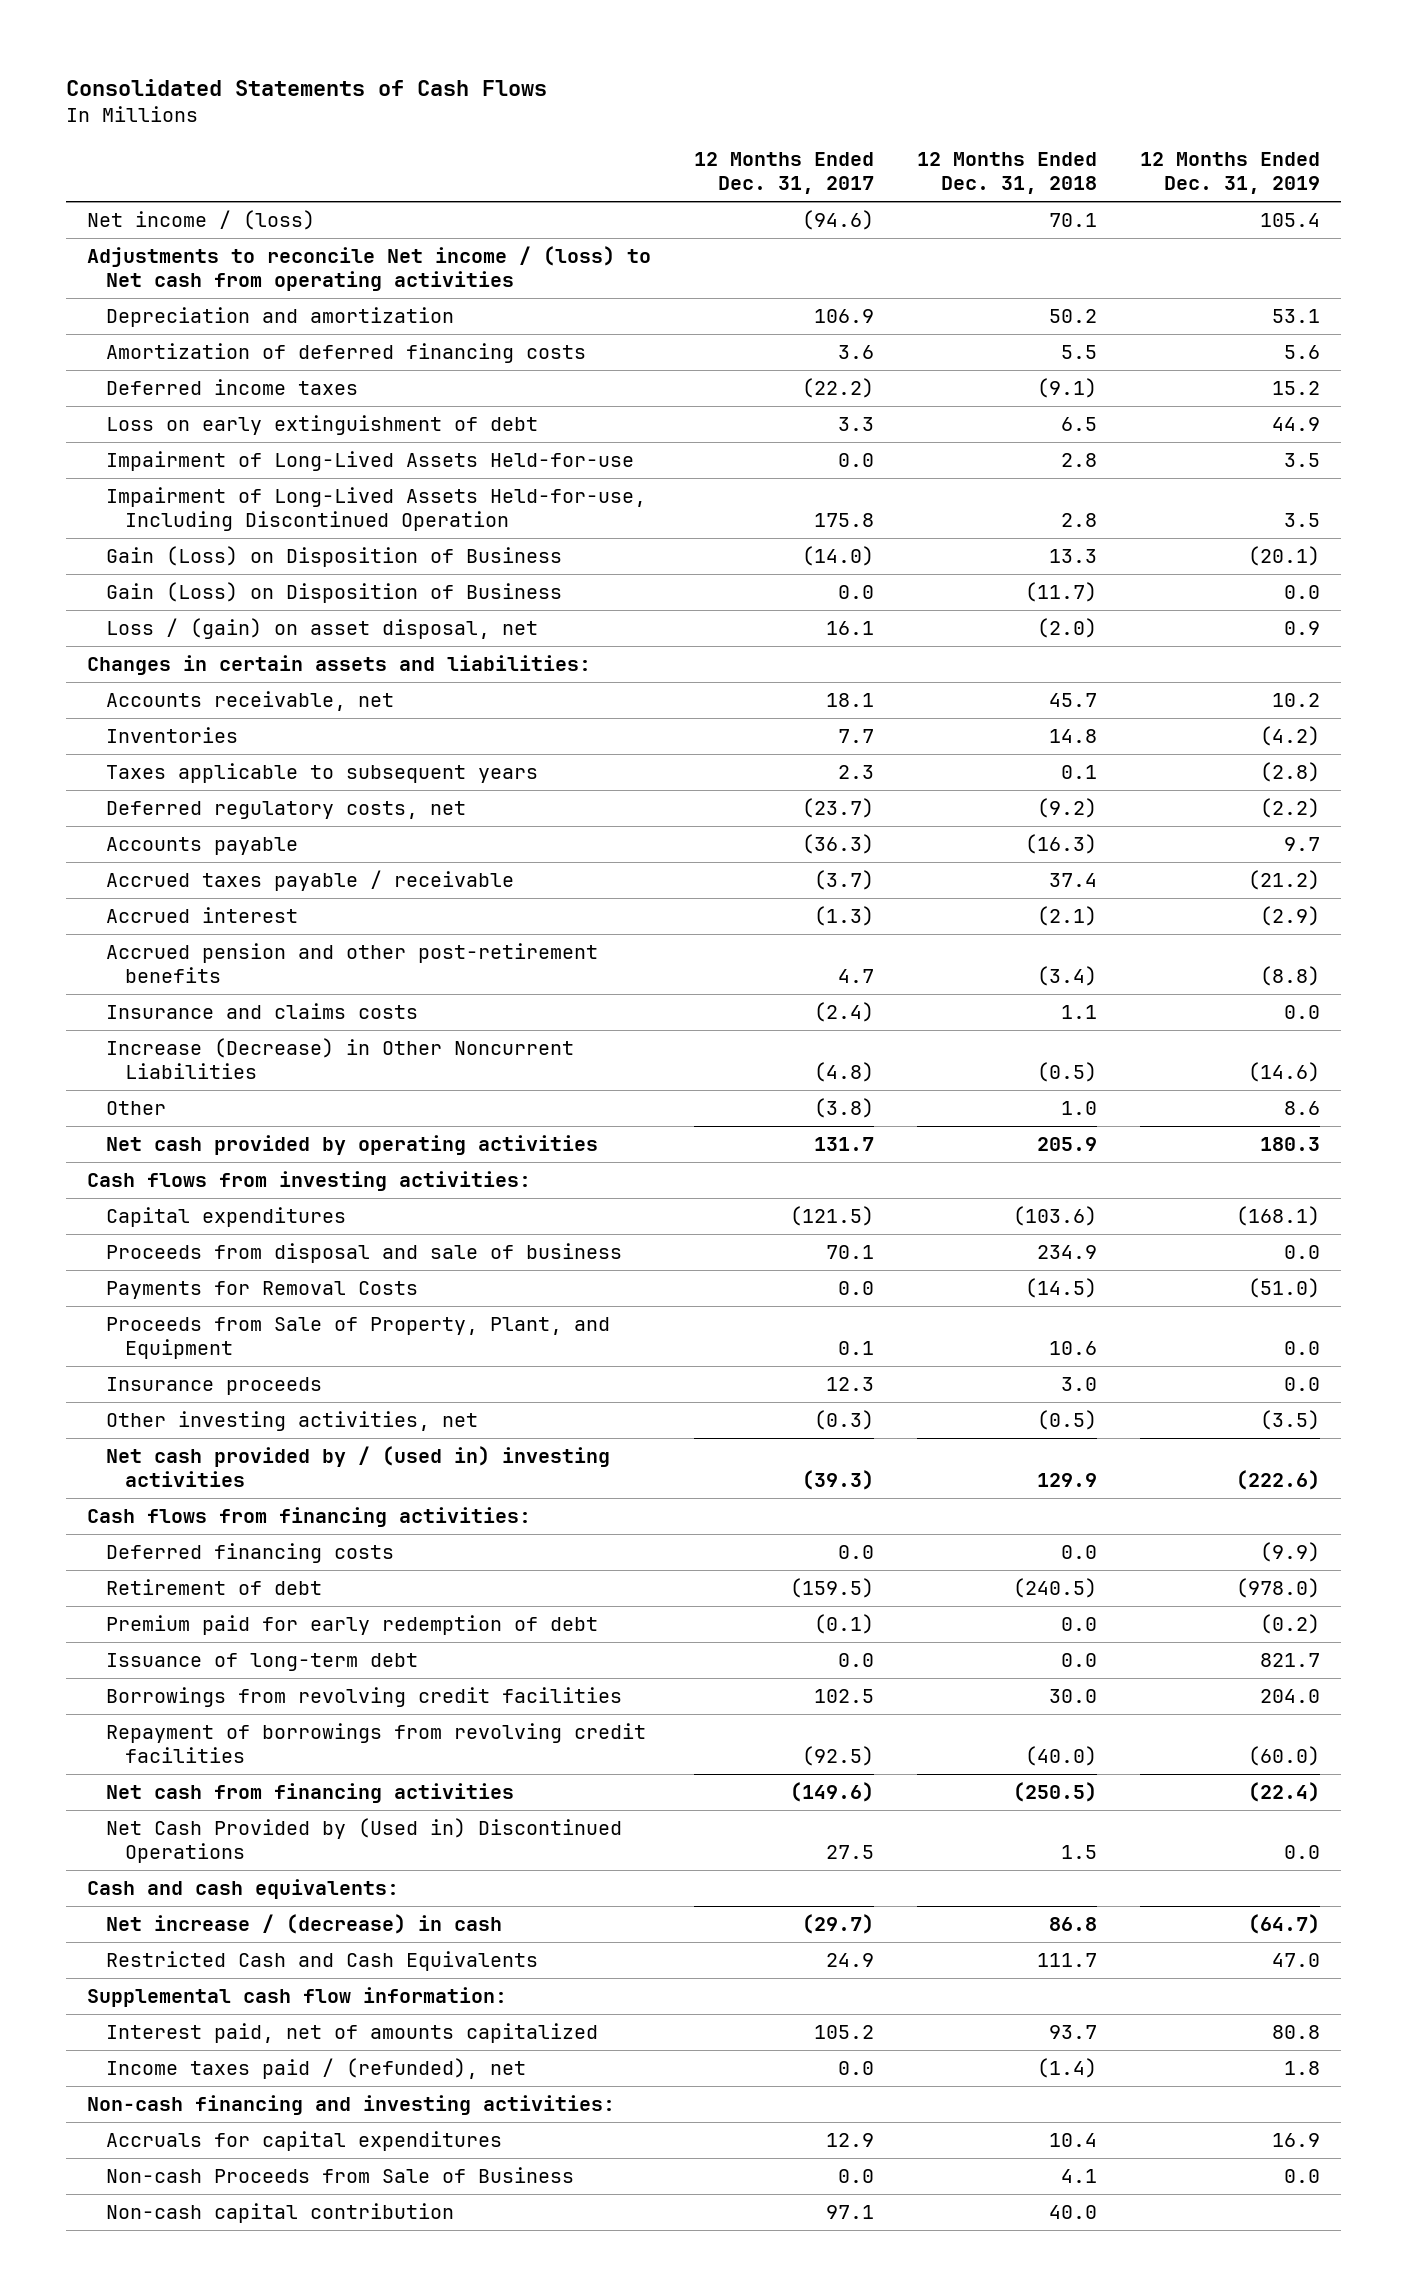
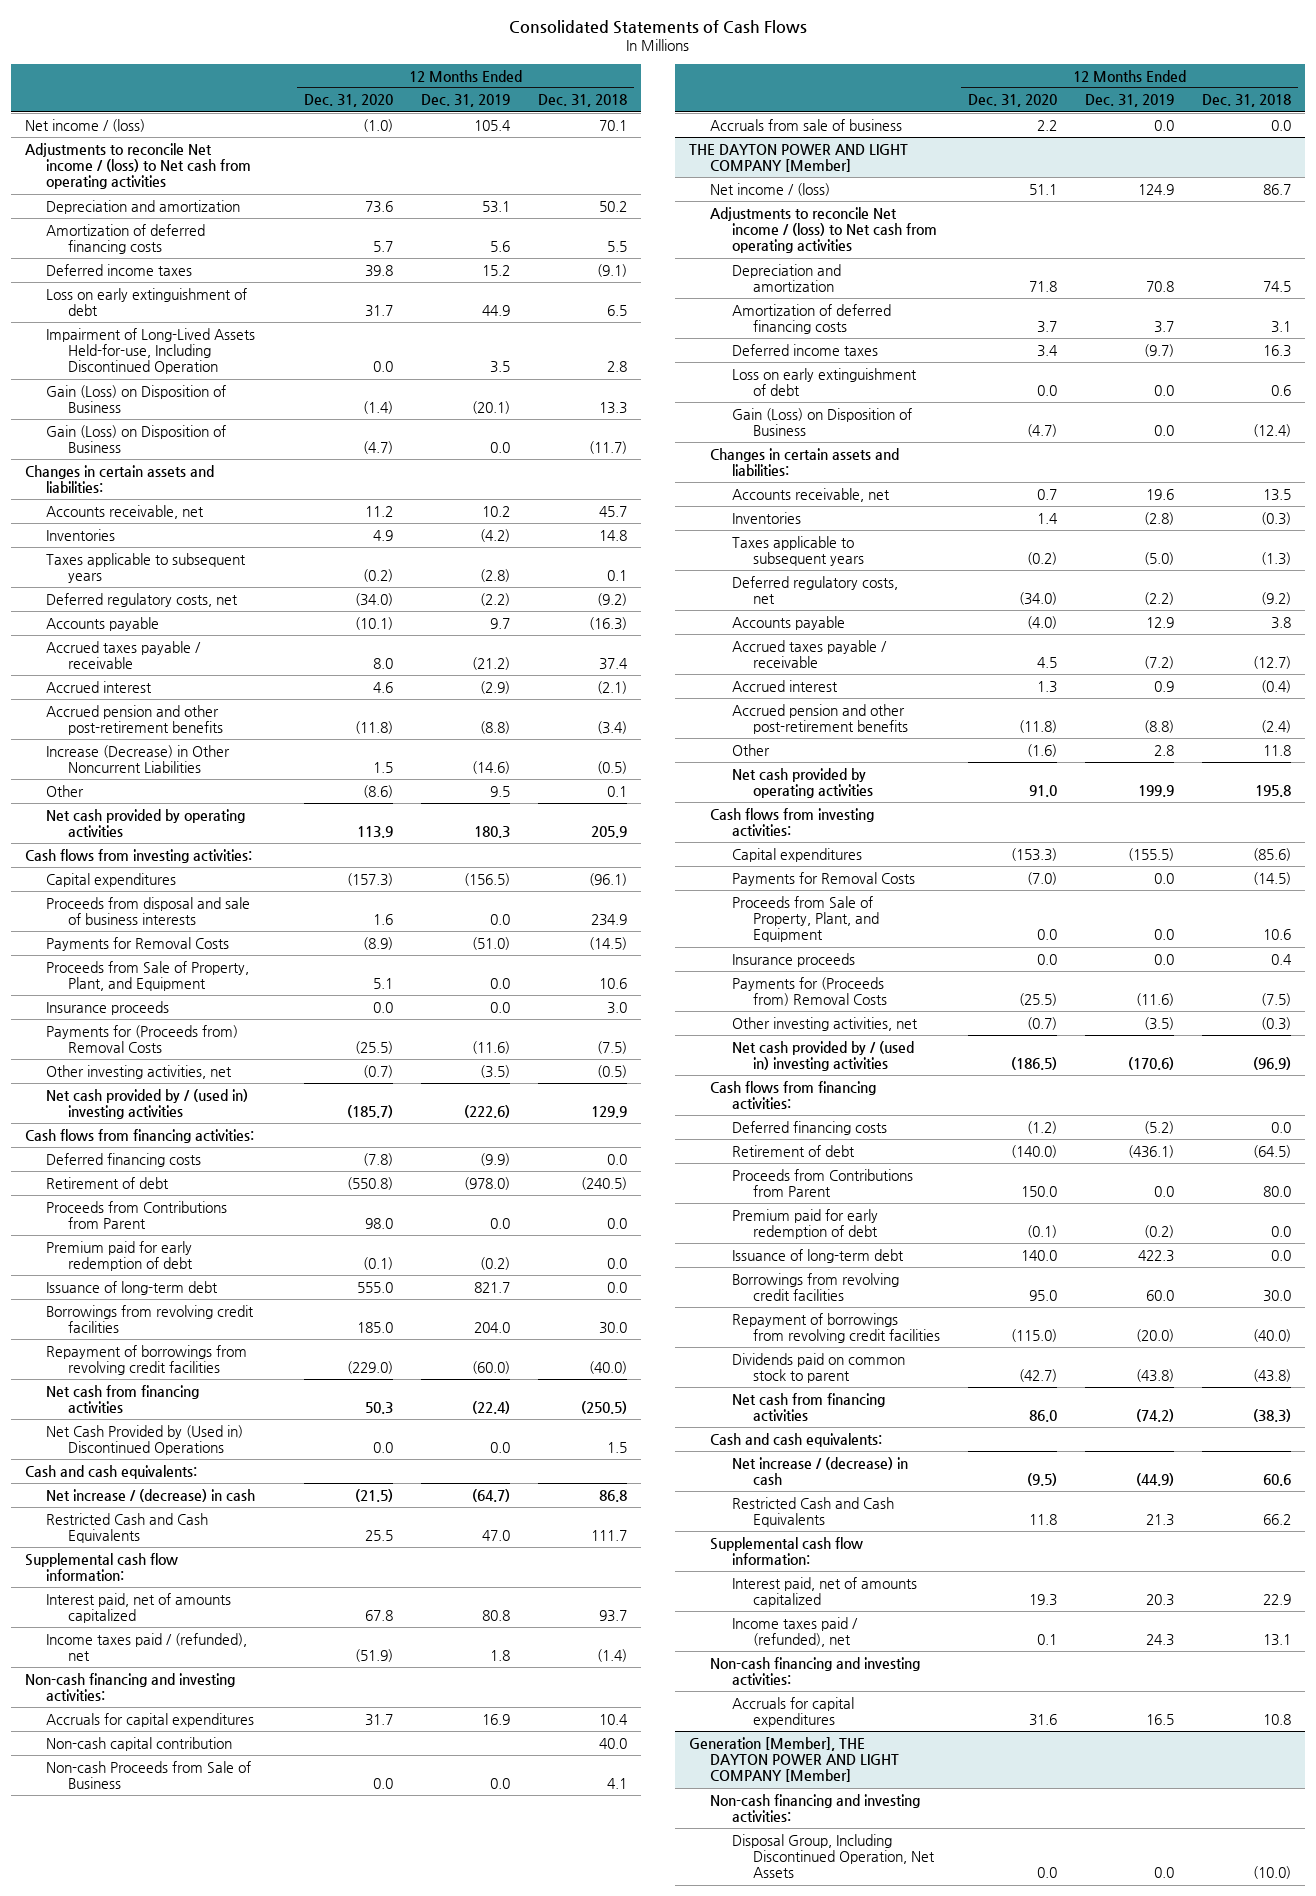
- | 12 Months Ended Dec. 31, 2017 | 12 Months Ended Dec. 31, 2018 | 12 Months Ended Dec. 31, 2019
+ | 12 Months Ended Dec. 31, 2020 | 12 Months Ended Dec. 31, 2019 | 12 Months Ended Dec. 31, 2018
- Impairment of Long-Lived Assets Held-for-use | 0.0 | 2.8 | 3.5
- Loss / (gain) on asset disposal, net | 16.1 | (2.0) | 0.9
- Insurance and claims costs | (2.4) | 1.1 | 0.0
- Other | (3.8) | 1.0 | 8.6
+ Other | (8.6) | 9.5 | 0.1
- Capital expenditures | (121.5) | (103.6) | (168.1)
- Proceeds from disposal and sale of business | 70.1 | 234.9 | 0.0
+ Capital expenditures | (157.3) | (156.5) | (96.1)
+ Proceeds from disposal and sale of business interests | 1.6 | 0.0 | 234.9
+ Payments for (Proceeds from) Removal Costs | (25.5) | (11.6) | (7.5)
+ Proceeds from Contributions from Parent | 98.0 | 0.0 | 0.0
moved down: Non-cash Proceeds from Sale of Business | 0.0 | 0.0 | 4.1
+ Accruals from sale of business | 2.2 | 0.0 | 0.0
+ THE DAYTON POWER AND LIGHT COMPANY [Member]
+ Net income / (loss) | 51.1 | 124.9 | 86.7
+ Adjustments to reconcile Net income / (loss) to Net cash from operating activities
+ Depreciation and amortization | 71.8 | 70.8 | 74.5
+ Amortization of deferred financing costs | 3.7 | 3.7 | 3.1
+ Deferred income taxes | 3.4 | (9.7) | 16.3
+ Loss on early extinguishment of debt | 0.0 | 0.0 | 0.6
+ Gain (Loss) on Disposition of Business | (4.7) | 0.0 | (12.4)
+ Changes in certain assets and liabilities:
+ Accounts receivable, net | 0.7 | 19.6 | 13.5
+ Inventories | 1.4 | (2.8) | (0.3)
+ Taxes applicable to subsequent years | (0.2) | (5.0) | (1.3)
+ Deferred regulatory costs, net | (34.0) | (2.2) | (9.2)
+ Accounts payable | (4.0) | 12.9 | 3.8
+ Accrued taxes payable / receivable | 4.5 | (7.2) | (12.7)
+ Accrued interest | 1.3 | 0.9 | (0.4)
+ Accrued pension and other post-retirement benefits | (11.8) | (8.8) | (2.4)
+ Other | (1.6) | 2.8 | 11.8
+ Net cash provided by operating activities | 91.0 | 199.9 | 195.8
+ Cash flows from investing activities:
+ Capital expenditures | (153.3) | (155.5) | (85.6)
+ Payments for Removal Costs | (7.0) | 0.0 | (14.5)
+ Proceeds from Sale of Property, Plant, and Equipment | 0.0 | 0.0 | 10.6
+ Insurance proceeds | 0.0 | 0.0 | 0.4
+ Payments for (Proceeds from) Removal Costs | (25.5) | (11.6) | (7.5)
+ Other investing activities, net | (0.7) | (3.5) | (0.3)
+ Net cash provided by / (used in) investing activities | (186.5) | (170.6) | (96.9)
+ Cash flows from financing activities:
+ Deferred financing costs | (1.2) | (5.2) | 0.0
+ Retirement of debt | (140.0) | (436.1) | (64.5)
+ Proceeds from Contributions from Parent | 150.0 | 0.0 | 80.0
+ Premium paid for early redemption of debt | (0.1) | (0.2) | 0.0
+ Issuance of long-term debt | 140.0 | 422.3 | 0.0
+ Borrowings from revolving credit facilities | 95.0 | 60.0 | 30.0
+ Repayment of borrowings from revolving credit facilities | (115.0) | (20.0) | (40.0)
+ Dividends paid on common stock to parent | (42.7) | (43.8) | (43.8)
+ Net cash from financing activities | 86.0 | (74.2) | (38.3)
+ Cash and cash equivalents:
+ Net increase / (decrease) in cash | (9.5) | (44.9) | 60.6
+ Restricted Cash and Cash Equivalents | 11.8 | 21.3 | 66.2
+ Supplemental cash flow information:
+ Interest paid, net of amounts capitalized | 19.3 | 20.3 | 22.9
+ Income taxes paid / (refunded), net | 0.1 | 24.3 | 13.1
+ Non-cash financing and investing activities:
+ Accruals for capital expenditures | 31.6 | 16.5 | 10.8
+ Generation [Member], THE DAYTON POWER AND LIGHT COMPANY [Member]
+ Non-cash financing and investing activities:
+ Disposal Group, Including Discontinued Operation, Net Assets | 0.0 | 0.0 | (10.0)

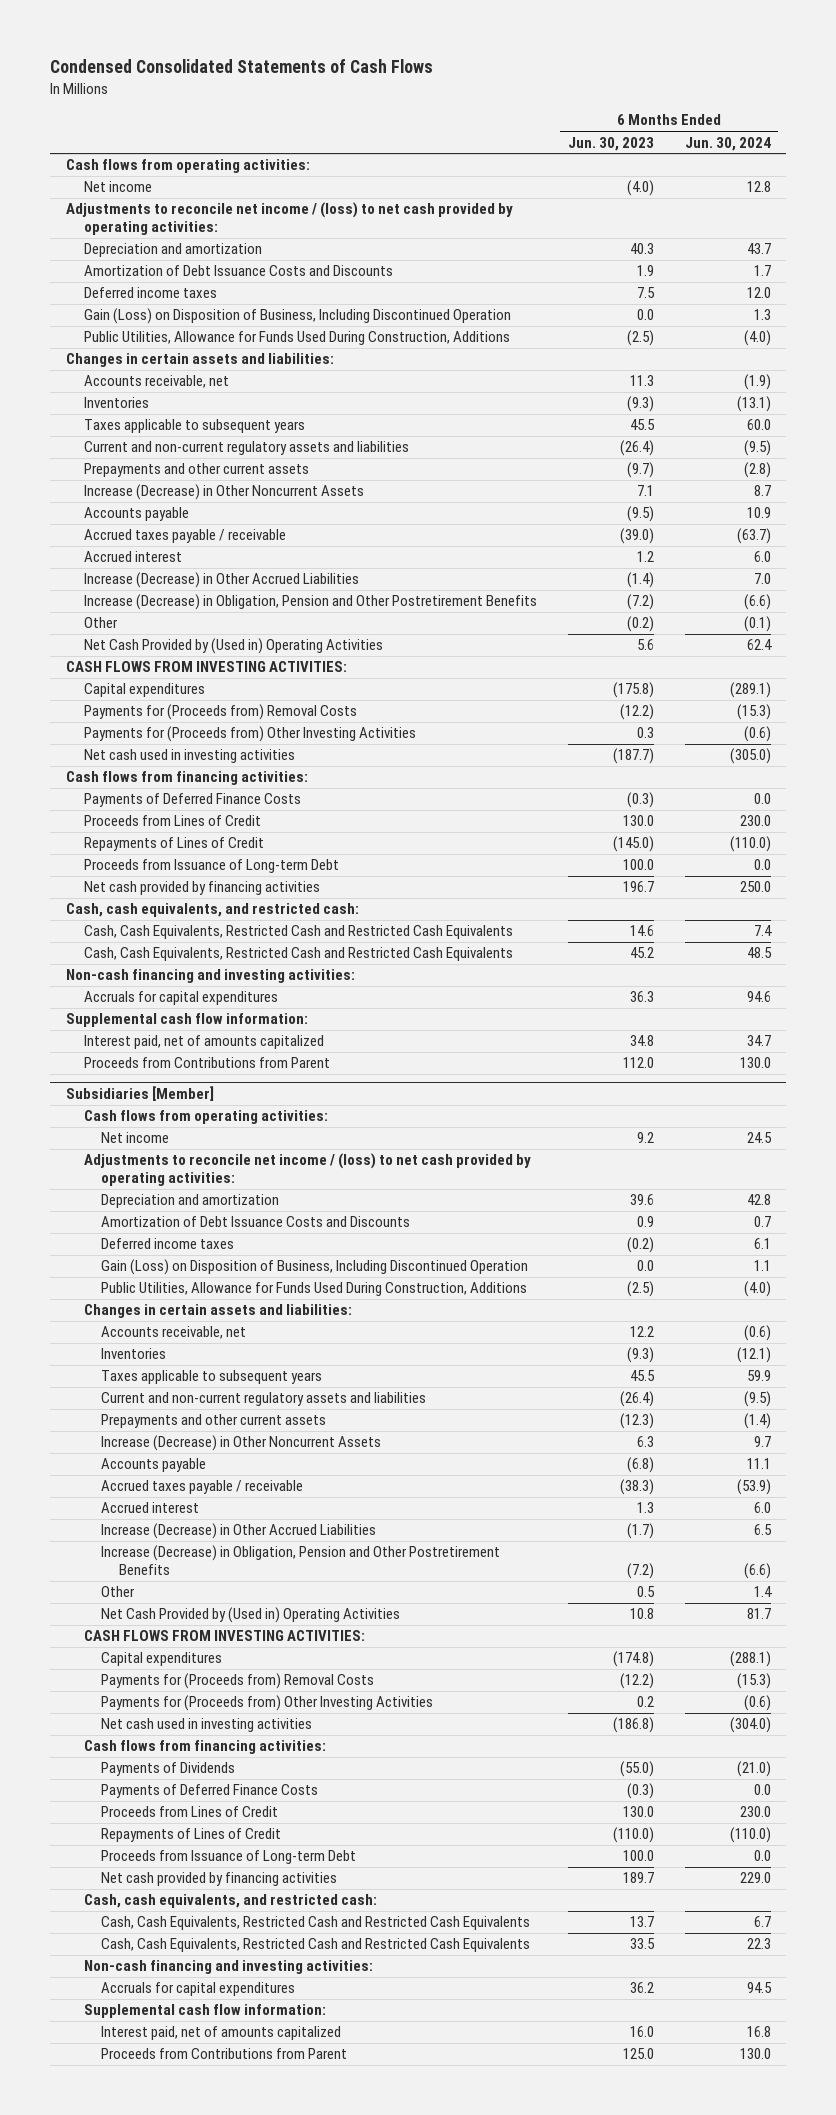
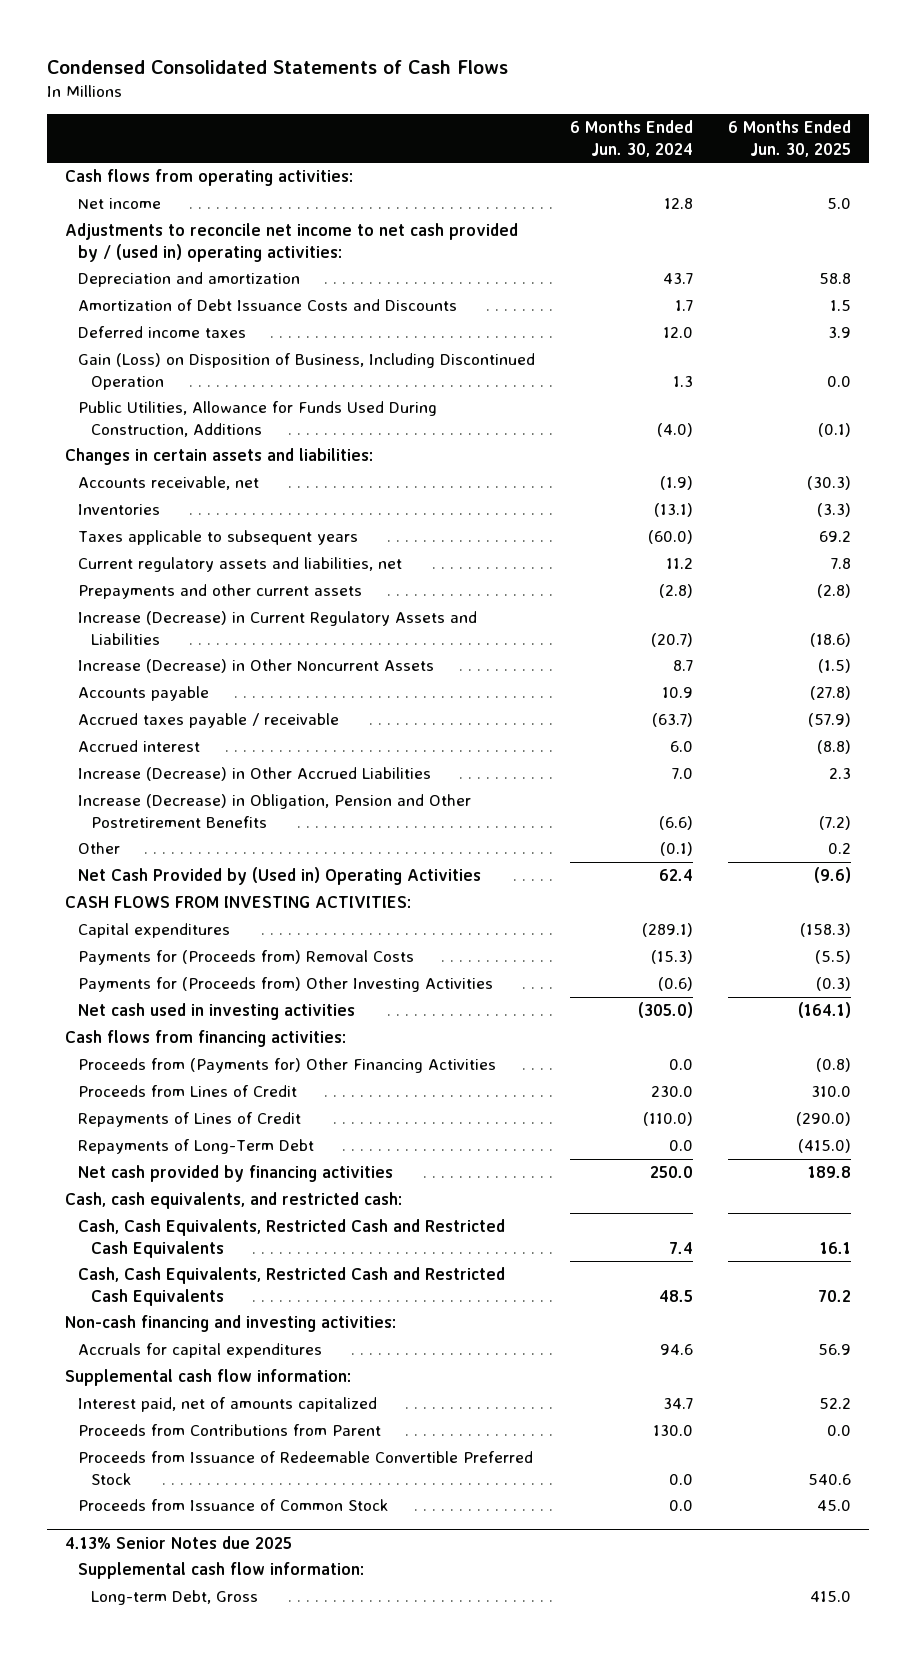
- | 6 Months Ended Jun. 30, 2023 | 6 Months Ended Jun. 30, 2024
+ | 6 Months Ended Jun. 30, 2024 | 6 Months Ended Jun. 30, 2025
- Adjustments to reconcile net income / (loss) to net cash provided by operating activities:
+ Adjustments to reconcile net income to net cash provided by / (used in) operating activities:
- Taxes applicable to subsequent years | 45.5 | 60.0
- Current and non-current regulatory assets and liabilities | (26.4) | (9.5)
+ Taxes applicable to subsequent years | (60.0) | 69.2
+ Current regulatory assets and liabilities, net | 11.2 | 7.8
+ Increase (Decrease) in Current Regulatory Assets and Liabilities | (20.7) | (18.6)
- Payments of Deferred Finance Costs | (0.3) | 0.0
+ Proceeds from (Payments for) Other Financing Activities | 0.0 | (0.8)
- Proceeds from Issuance of Long-term Debt | 100.0 | 0.0
+ Repayments of Long-Term Debt | 0.0 | (415.0)
- Subsidiaries [Member]
- Cash flows from operating activities:
- Net income | 9.2 | 24.5
- Adjustments to reconcile net income / (loss) to net cash provided by operating activities:
- Depreciation and amortization | 39.6 | 42.8
- Amortization of Debt Issuance Costs and Discounts | 0.9 | 0.7
- Deferred income taxes | (0.2) | 6.1
- Gain (Loss) on Disposition of Business, Including Discontinued Operation | 0.0 | 1.1
- Public Utilities, Allowance for Funds Used During Construction, Additions | (2.5) | (4.0)
- Changes in certain assets and liabilities:
- Accounts receivable, net | 12.2 | (0.6)
- Inventories | (9.3) | (12.1)
- Taxes applicable to subsequent years | 45.5 | 59.9
- Current and non-current regulatory assets and liabilities | (26.4) | (9.5)
- Prepayments and other current assets | (12.3) | (1.4)
- Increase (Decrease) in Other Noncurrent Assets | 6.3 | 9.7
- Accounts payable | (6.8) | 11.1
- Accrued taxes payable / receivable | (38.3) | (53.9)
- Accrued interest | 1.3 | 6.0
- Increase (Decrease) in Other Accrued Liabilities | (1.7) | 6.5
- Increase (Decrease) in Obligation, Pension and Other Postretirement Benefits | (7.2) | (6.6)
- Other | 0.5 | 1.4
- Net Cash Provided by (Used in) Operating Activities | 10.8 | 81.7
- CASH FLOWS FROM INVESTING ACTIVITIES:
- Capital expenditures | (174.8) | (288.1)
- Payments for (Proceeds from) Removal Costs | (12.2) | (15.3)
- Payments for (Proceeds from) Other Investing Activities | 0.2 | (0.6)
- Net cash used in investing activities | (186.8) | (304.0)
- Cash flows from financing activities:
- Payments of Dividends | (55.0) | (21.0)
- Payments of Deferred Finance Costs | (0.3) | 0.0
- Proceeds from Lines of Credit | 130.0 | 230.0
- Repayments of Lines of Credit | (110.0) | (110.0)
- Proceeds from Issuance of Long-term Debt | 100.0 | 0.0
- Net cash provided by financing activities | 189.7 | 229.0
- Cash, cash equivalents, and restricted cash:
- Cash, Cash Equivalents, Restricted Cash and Restricted Cash Equivalents | 13.7 | 6.7
- Cash, Cash Equivalents, Restricted Cash and Restricted Cash Equivalents | 33.5 | 22.3
- Non-cash financing and investing activities:
- Accruals for capital expenditures | 36.2 | 94.5
+ Proceeds from Issuance of Redeemable Convertible Preferred Stock | 0.0 | 540.6
+ Proceeds from Issuance of Common Stock | 0.0 | 45.0
+ 4.13% Senior Notes due 2025
- Interest paid, net of amounts capitalized | 16.0 | 16.8
- Proceeds from Contributions from Parent | 125.0 | 130.0
+ Long-term Debt, Gross | | 415.0

